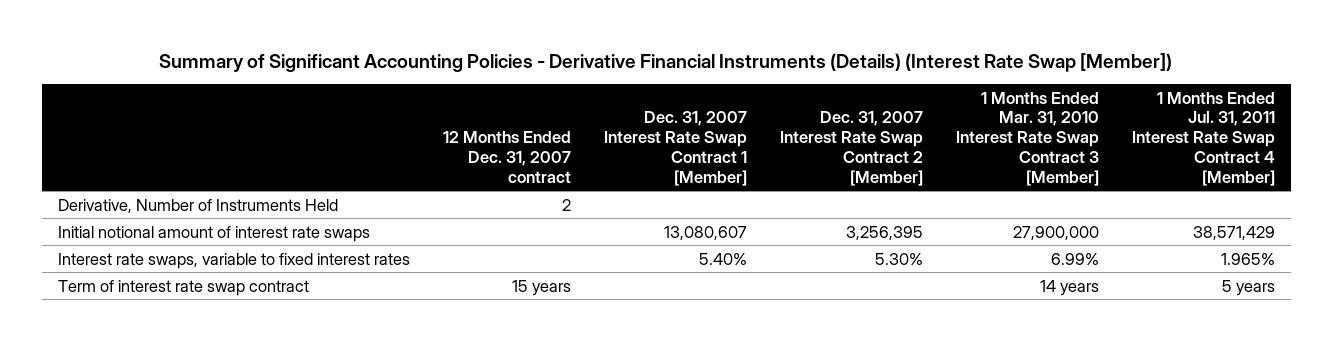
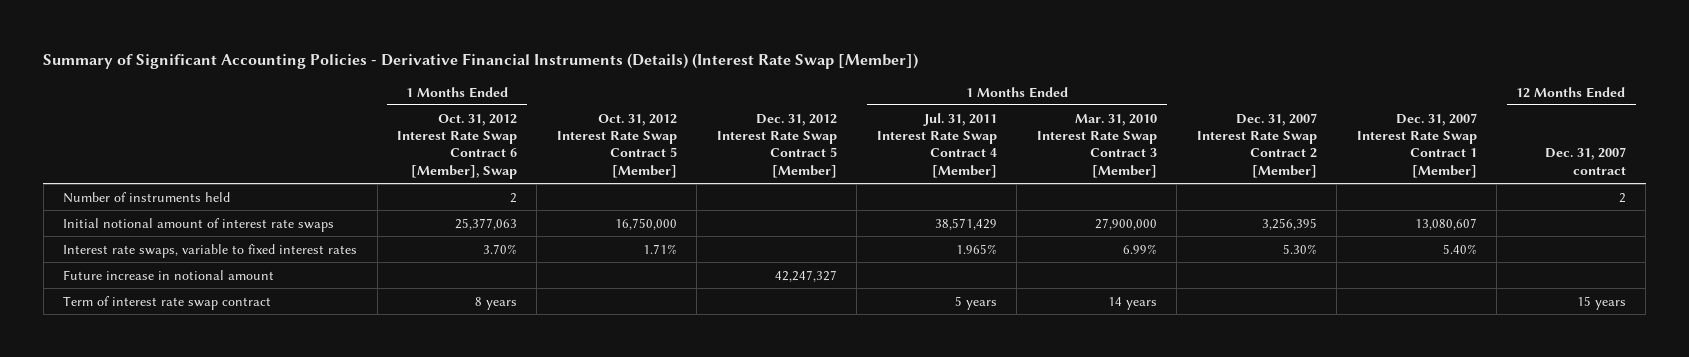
- | 12 Months Ended Dec. 31, 2007 contract | Dec. 31, 2007 Interest Rate Swap Contract 1 [Member] | Dec. 31, 2007 Interest Rate Swap Contract 2 [Member] | 1 Months Ended Mar. 31, 2010 Interest Rate Swap Contract 3 [Member] | 1 Months Ended Jul. 31, 2011 Interest Rate Swap Contract 4 [Member]
+ | 1 Months Ended Oct. 31, 2012 Interest Rate Swap Contract 6 [Member], Swap | Oct. 31, 2012 Interest Rate Swap Contract 5 [Member] | Dec. 31, 2012 Interest Rate Swap Contract 5 [Member] | 1 Months Ended Jul. 31, 2011 Interest Rate Swap Contract 4 [Member] | 1 Months Ended Mar. 31, 2010 Interest Rate Swap Contract 3 [Member] | Dec. 31, 2007 Interest Rate Swap Contract 2 [Member] | Dec. 31, 2007 Interest Rate Swap Contract 1 [Member] | 12 Months Ended Dec. 31, 2007 contract
- Derivative, Number of Instruments Held | 2 | | | |
+ Number of instruments held | 2 | | | | | | | 2
+ Future increase in notional amount | | | 42,247,327 | | | | |

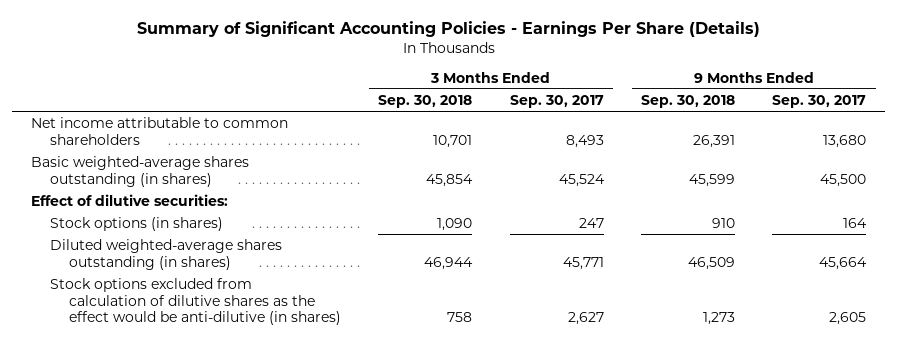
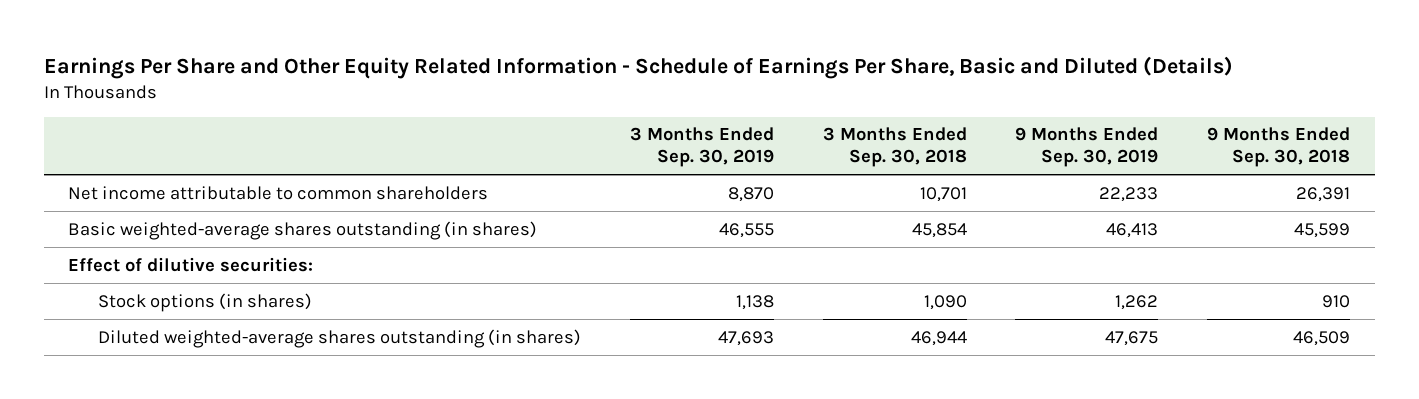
- Summary of Significant Accounting Policies - Earnings Per Share (Details)
+ Earnings Per Share and Other Equity Related Information - Schedule of Earnings Per Share, Basic and Diluted (Details)
- | 3 Months Ended Sep. 30, 2018 | 3 Months Ended Sep. 30, 2017 | 9 Months Ended Sep. 30, 2018 | 9 Months Ended Sep. 30, 2017
+ | 3 Months Ended Sep. 30, 2019 | 3 Months Ended Sep. 30, 2018 | 9 Months Ended Sep. 30, 2019 | 9 Months Ended Sep. 30, 2018
- Stock options excluded from calculation of dilutive shares as the effect would be anti-dilutive (in shares) | 758 | 2,627 | 1,273 | 2,605

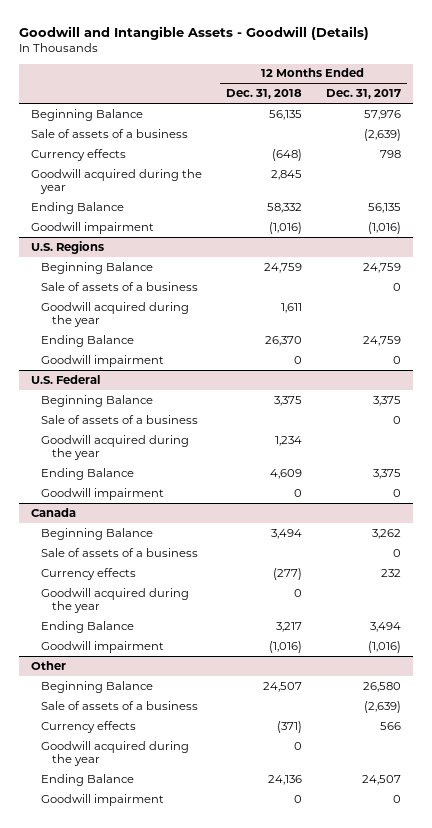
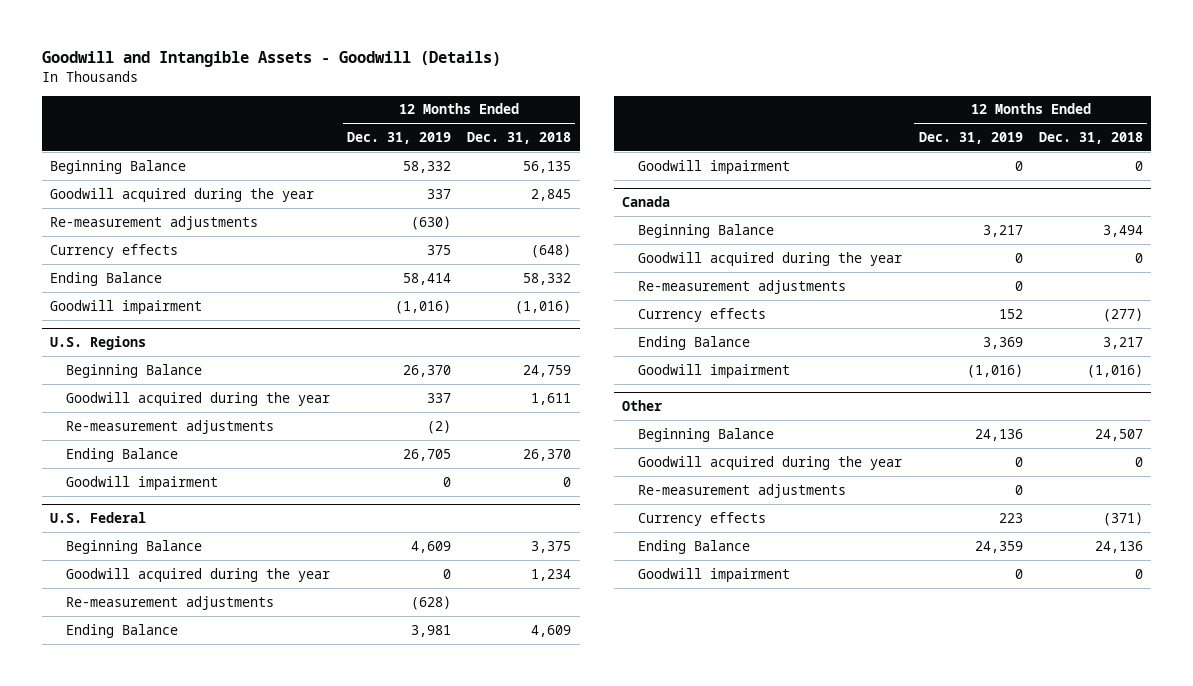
- | 12 Months Ended Dec. 31, 2018 | 12 Months Ended Dec. 31, 2017
+ | 12 Months Ended Dec. 31, 2019 | 12 Months Ended Dec. 31, 2018
- Sale of assets of a business | | (2,639)
+ Re-measurement adjustments | (630) |
moved down: Currency effects | 375 | (648)
@ U.S. Regions
- Sale of assets of a business | | 0
+ Re-measurement adjustments | (2) |
@ U.S. Federal
- Sale of assets of a business | | 0
+ Re-measurement adjustments | (628) |
@ Canada
- Sale of assets of a business | | 0
+ Re-measurement adjustments | 0 |
moved down: Currency effects | 152 | (277)
@ Other
- Sale of assets of a business | | (2,639)
+ Re-measurement adjustments | 0 |
moved down: Currency effects | 223 | (371)

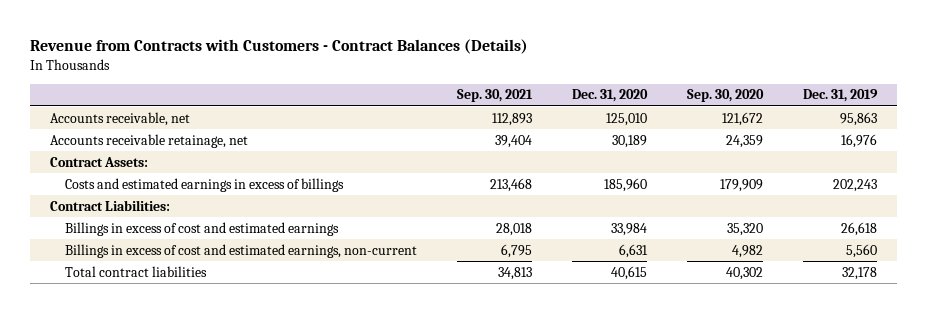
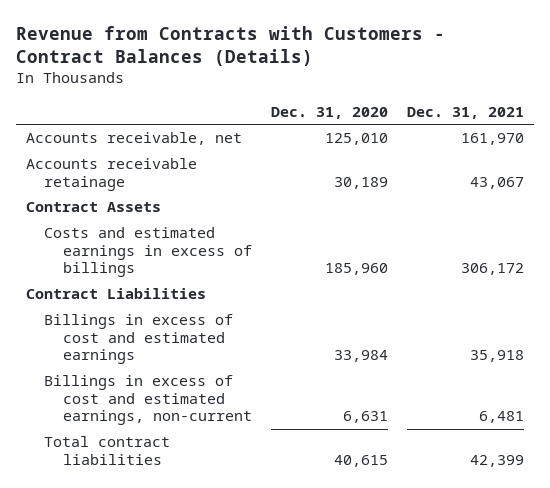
- | Sep. 30, 2021 | Dec. 31, 2020 | Sep. 30, 2020 | Dec. 31, 2019
+ | Dec. 31, 2020 | Dec. 31, 2021
- Accounts receivable retainage, net | 39,404 | 30,189 | 24,359 | 16,976
- Contract Assets:
+ Accounts receivable retainage | 30,189 | 43,067
+ Contract Assets
- Contract Liabilities:
+ Contract Liabilities

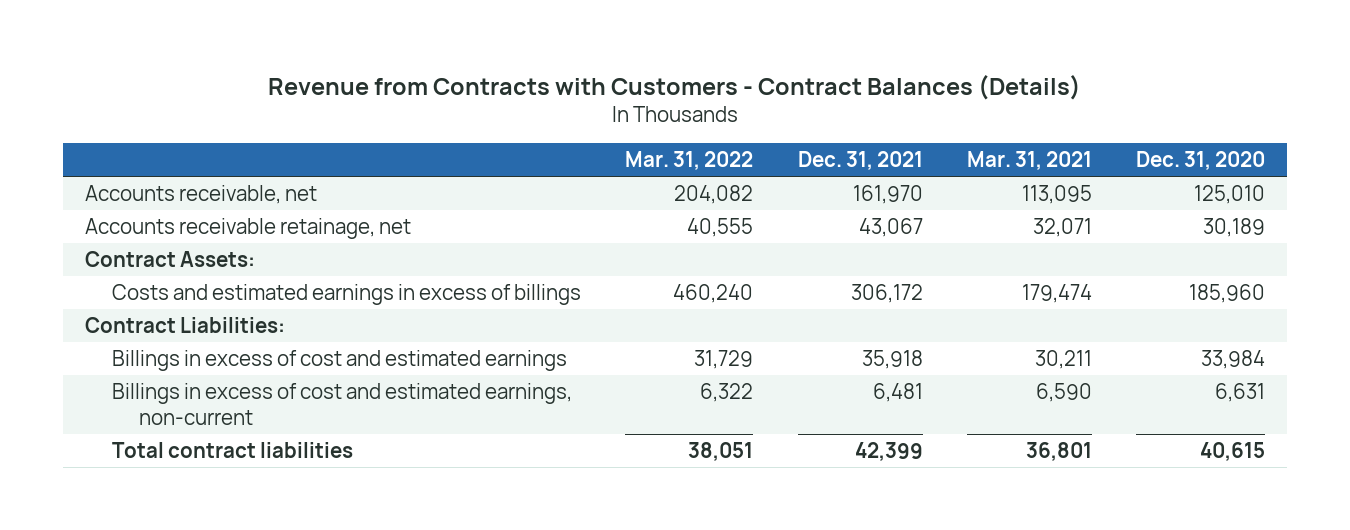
- | Dec. 31, 2020 | Dec. 31, 2021
+ | Mar. 31, 2022 | Dec. 31, 2021 | Mar. 31, 2021 | Dec. 31, 2020
- Accounts receivable retainage | 30,189 | 43,067
- Contract Assets
+ Accounts receivable retainage, net | 40,555 | 43,067 | 32,071 | 30,189
+ Contract Assets:
- Contract Liabilities
+ Contract Liabilities:

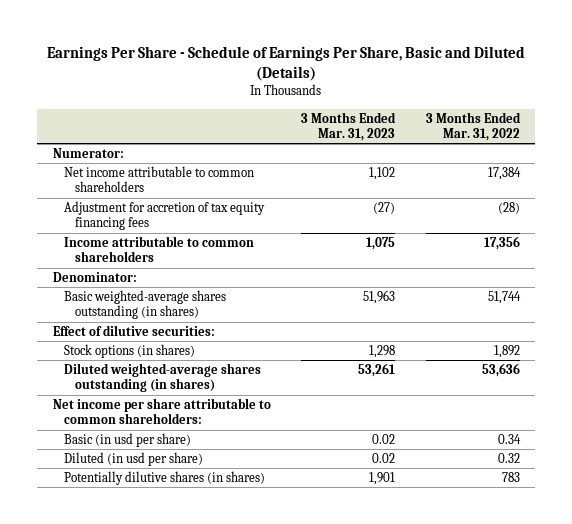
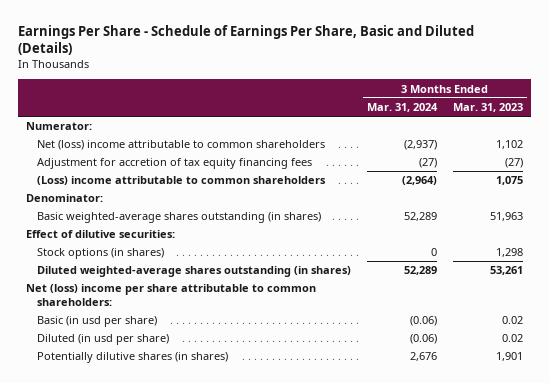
- | 3 Months Ended Mar. 31, 2023 | 3 Months Ended Mar. 31, 2022
+ | 3 Months Ended Mar. 31, 2024 | 3 Months Ended Mar. 31, 2023
- Net income attributable to common shareholders | 1,102 | 17,384
+ Net (loss) income attributable to common shareholders | (2,937) | 1,102
- Income attributable to common shareholders | 1,075 | 17,356
+ (Loss) income attributable to common shareholders | (2,964) | 1,075
- Net income per share attributable to common shareholders:
+ Net (loss) income per share attributable to common shareholders:

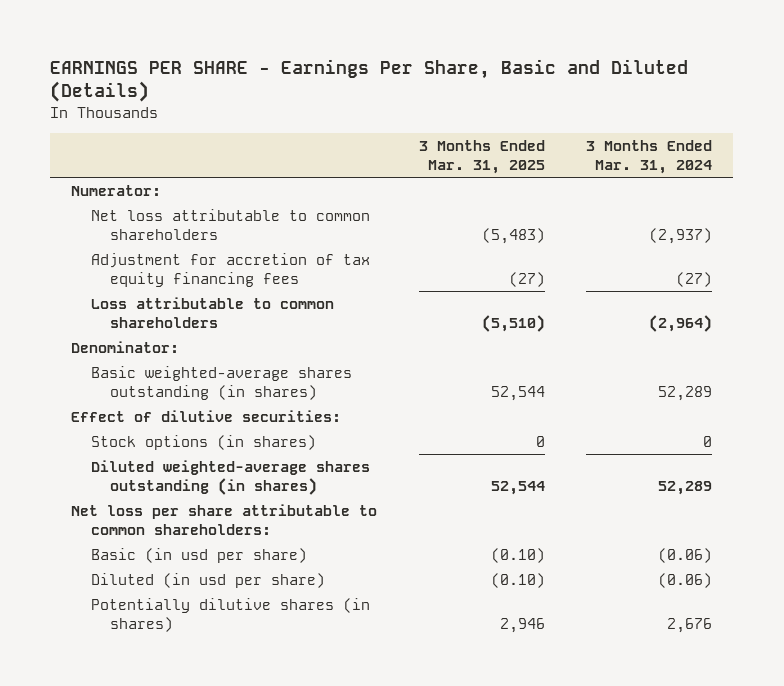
- Earnings Per Share - Schedule of Earnings Per Share, Basic and Diluted (Details)
+ EARNINGS PER SHARE - Earnings Per Share, Basic and Diluted (Details)
- | 3 Months Ended Mar. 31, 2024 | 3 Months Ended Mar. 31, 2023
+ | 3 Months Ended Mar. 31, 2025 | 3 Months Ended Mar. 31, 2024
- Net (loss) income attributable to common shareholders | (2,937) | 1,102
+ Net loss attributable to common shareholders | (5,483) | (2,937)
- (Loss) income attributable to common shareholders | (2,964) | 1,075
+ Loss attributable to common shareholders | (5,510) | (2,964)
- Net (loss) income per share attributable to common shareholders:
+ Net loss per share attributable to common shareholders:

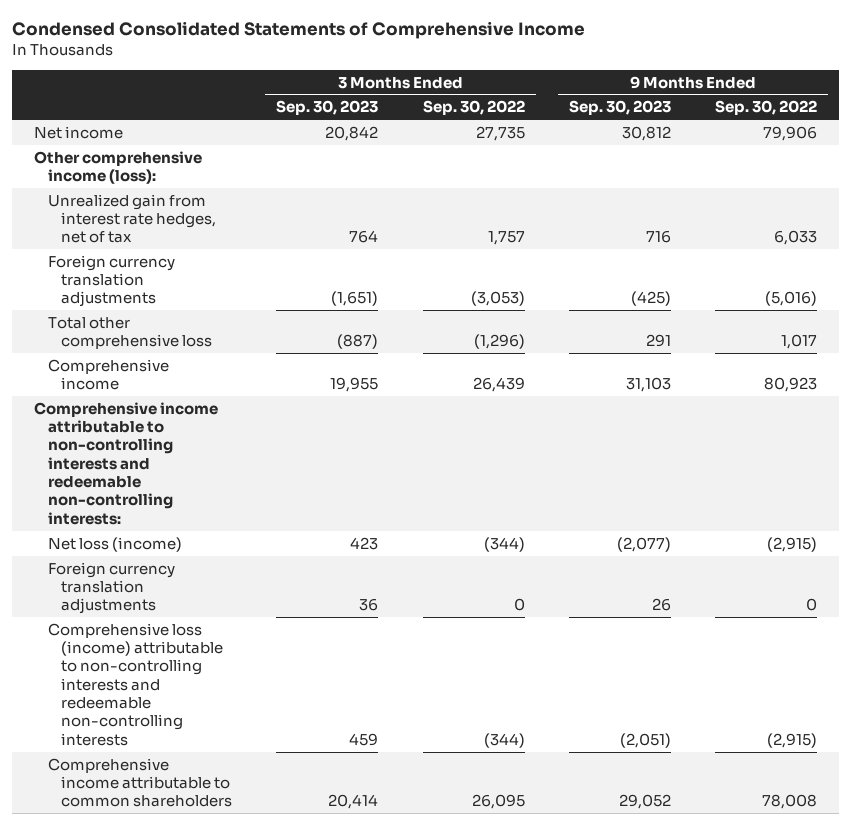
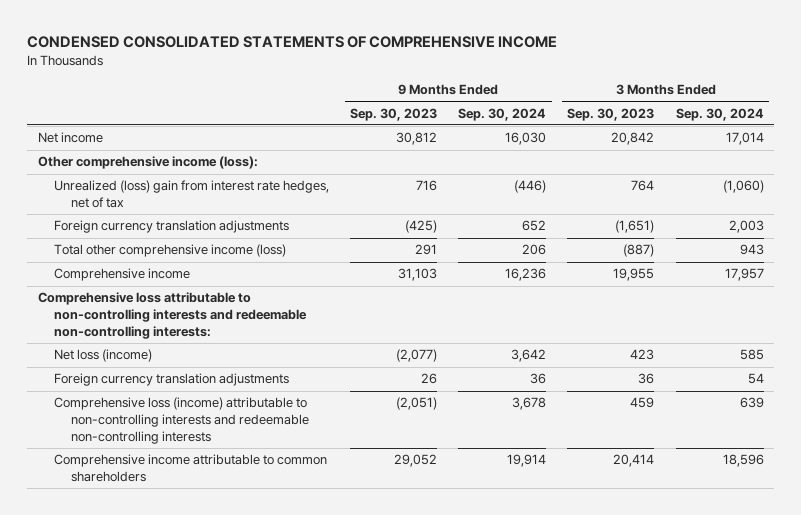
- Condensed Consolidated Statements of Comprehensive Income
+ CONDENSED CONSOLIDATED STATEMENTS OF COMPREHENSIVE INCOME
- | 3 Months Ended Sep. 30, 2023 | 3 Months Ended Sep. 30, 2022 | 9 Months Ended Sep. 30, 2023 | 9 Months Ended Sep. 30, 2022
+ | 9 Months Ended Sep. 30, 2023 | 9 Months Ended Sep. 30, 2024 | 3 Months Ended Sep. 30, 2023 | 3 Months Ended Sep. 30, 2024
- Unrealized gain from interest rate hedges, net of tax | 764 | 1,757 | 716 | 6,033
+ Unrealized (loss) gain from interest rate hedges, net of tax | 716 | (446) | 764 | (1,060)
- Total other comprehensive loss | (887) | (1,296) | 291 | 1,017
+ Total other comprehensive income (loss) | 291 | 206 | (887) | 943
- Comprehensive income attributable to non-controlling interests and redeemable non-controlling interests:
+ Comprehensive loss attributable to non-controlling interests and redeemable non-controlling interests:

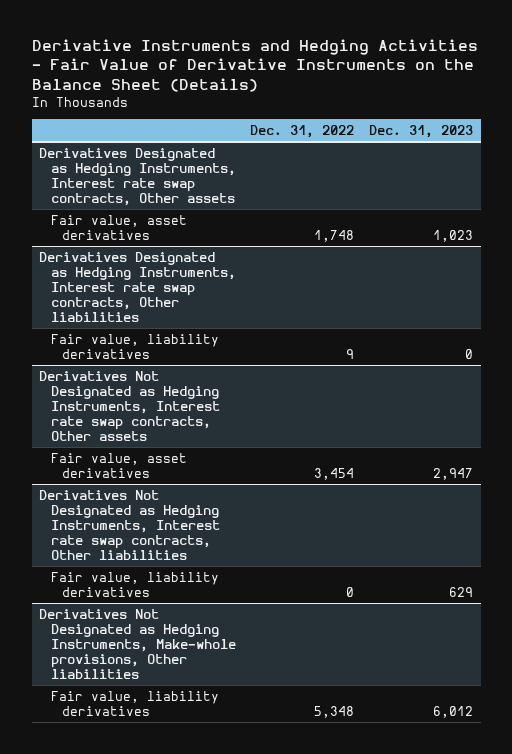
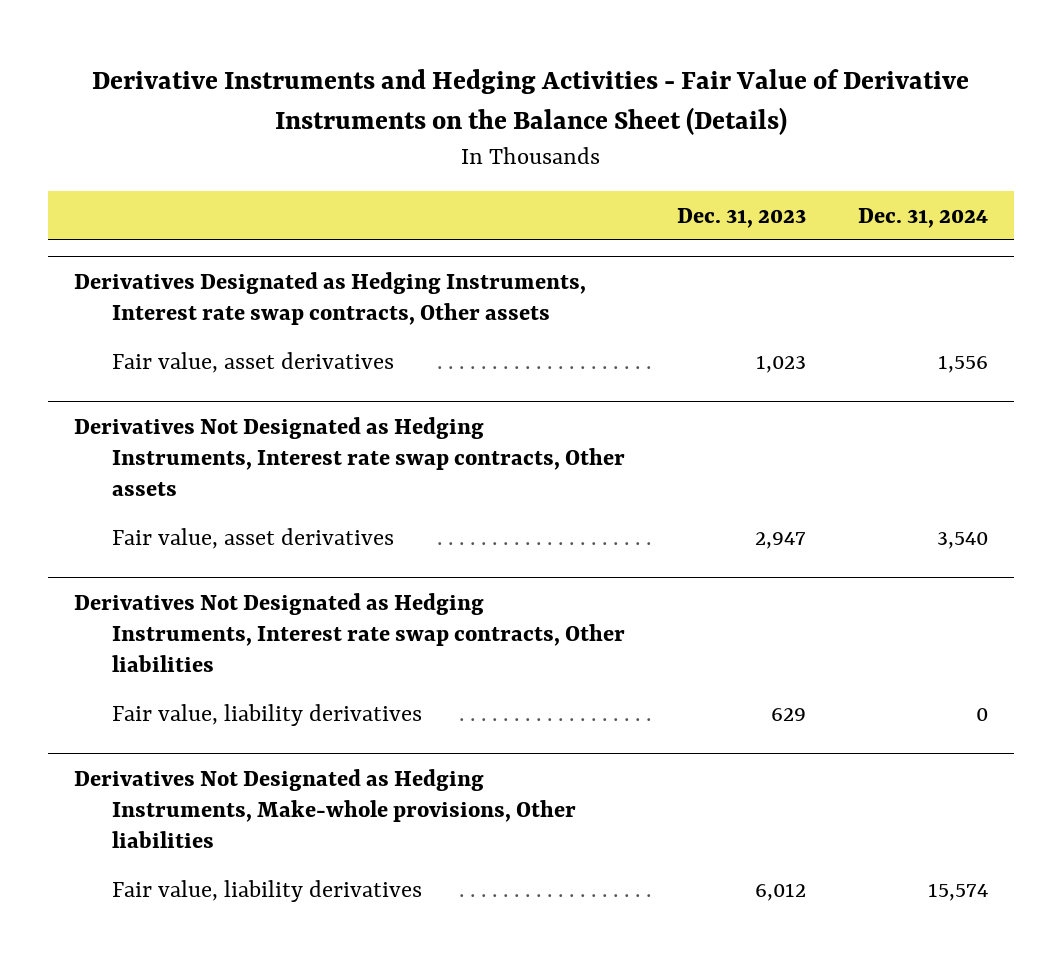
- | Dec. 31, 2022 | Dec. 31, 2023
+ | Dec. 31, 2023 | Dec. 31, 2024
- Derivatives Designated as Hedging Instruments, Interest rate swap contracts, Other liabilities
- Fair value, liability derivatives | 9 | 0

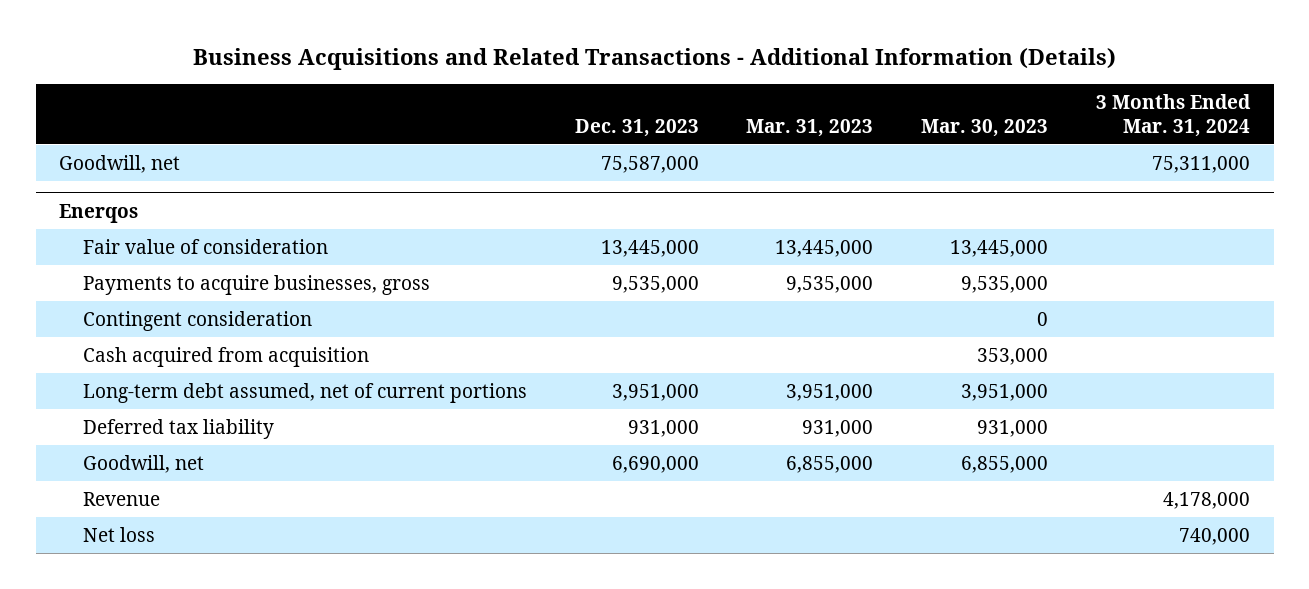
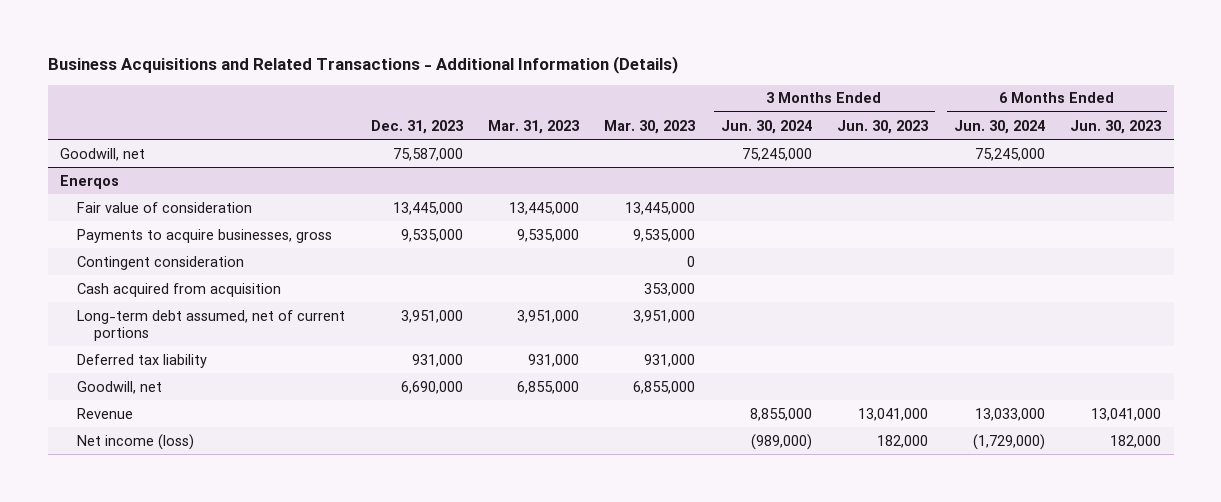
- | Dec. 31, 2023 | Mar. 31, 2023 | Mar. 30, 2023 | 3 Months Ended Mar. 31, 2024
+ | Dec. 31, 2023 | Mar. 31, 2023 | Mar. 30, 2023 | 3 Months Ended Jun. 30, 2024 | 3 Months Ended Jun. 30, 2023 | 6 Months Ended Jun. 30, 2024 | 6 Months Ended Jun. 30, 2023
@ Enerqos
- Net loss | | | | 740,000
+ Net income (loss) | | | | (989,000) | 182,000 | (1,729,000) | 182,000

